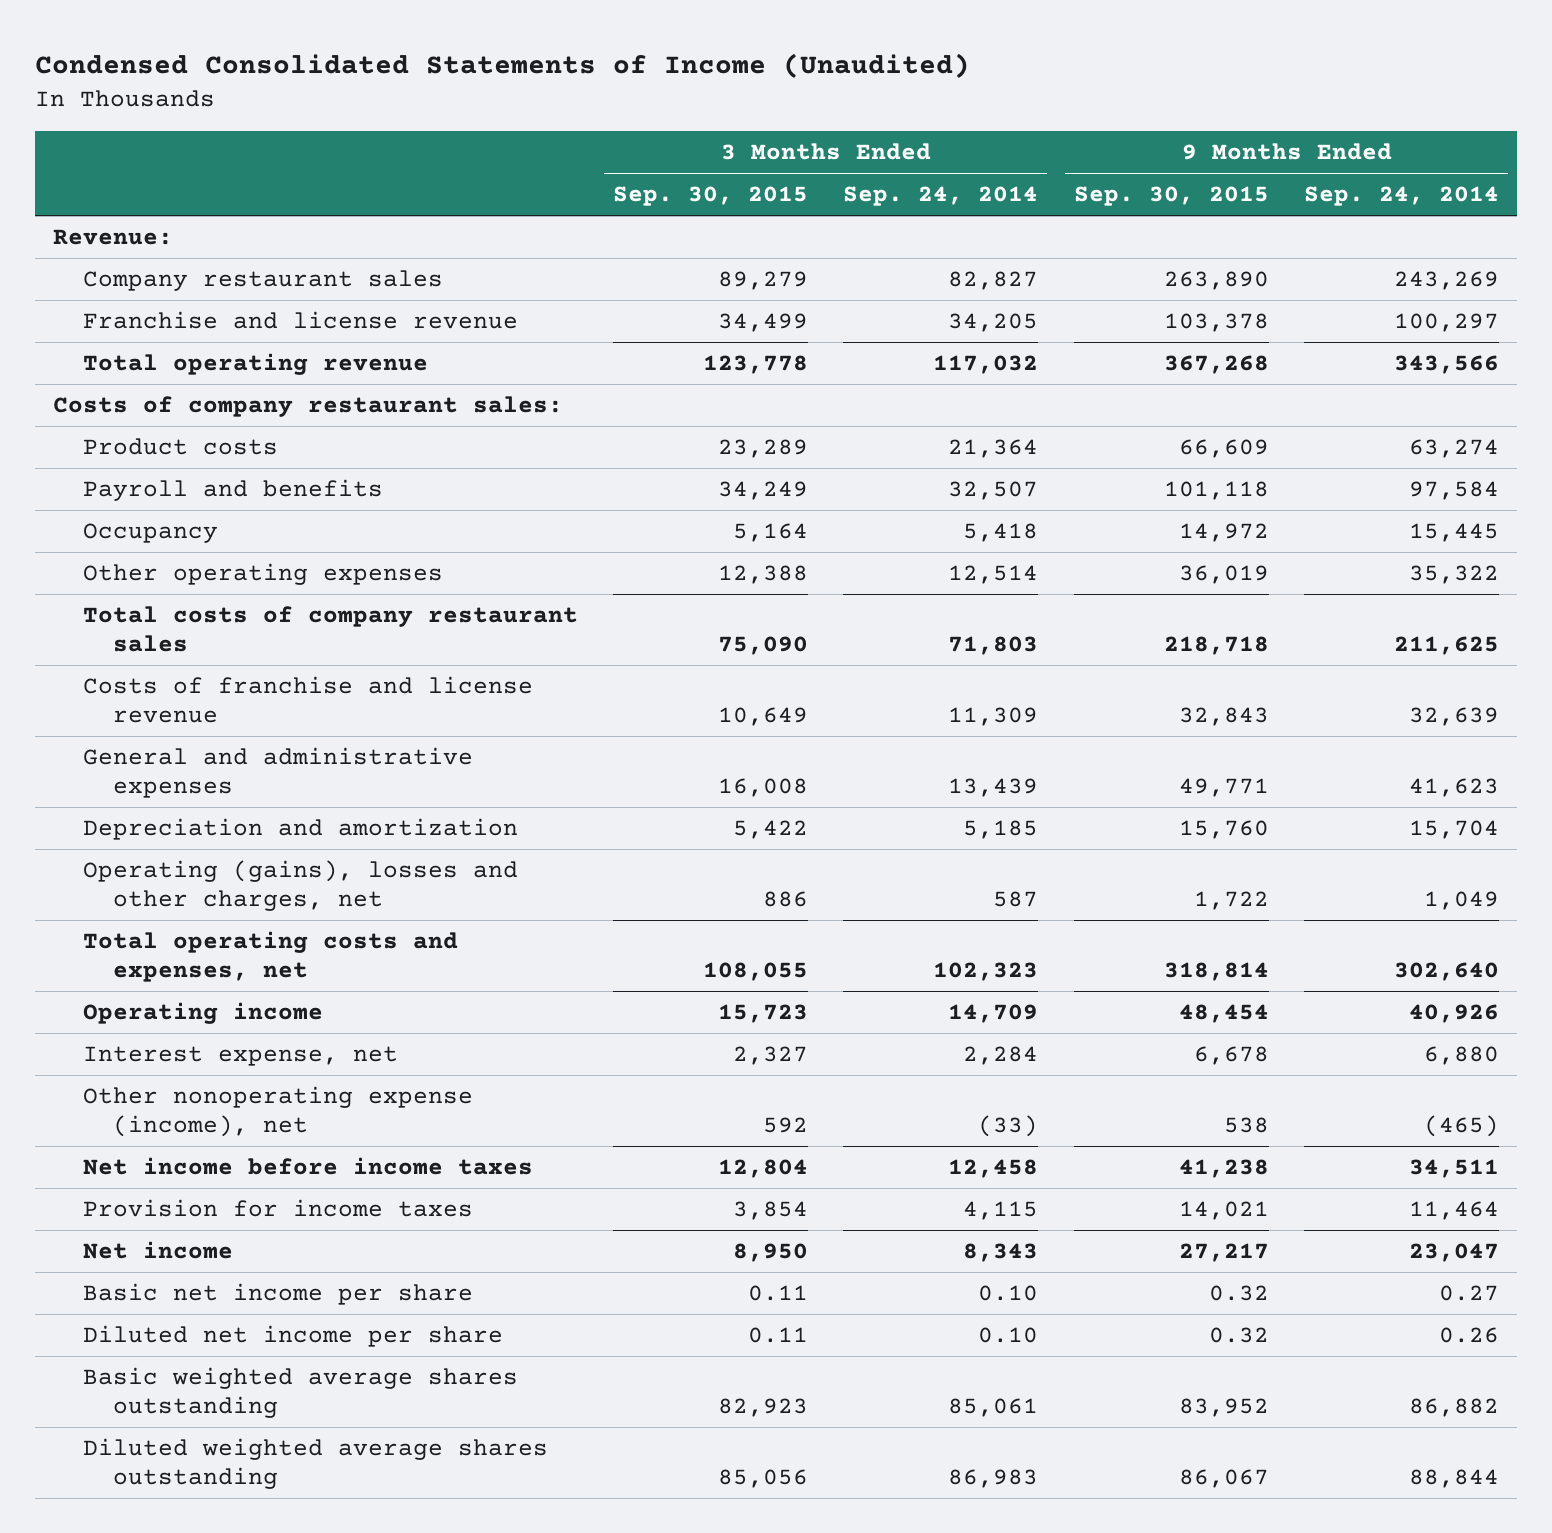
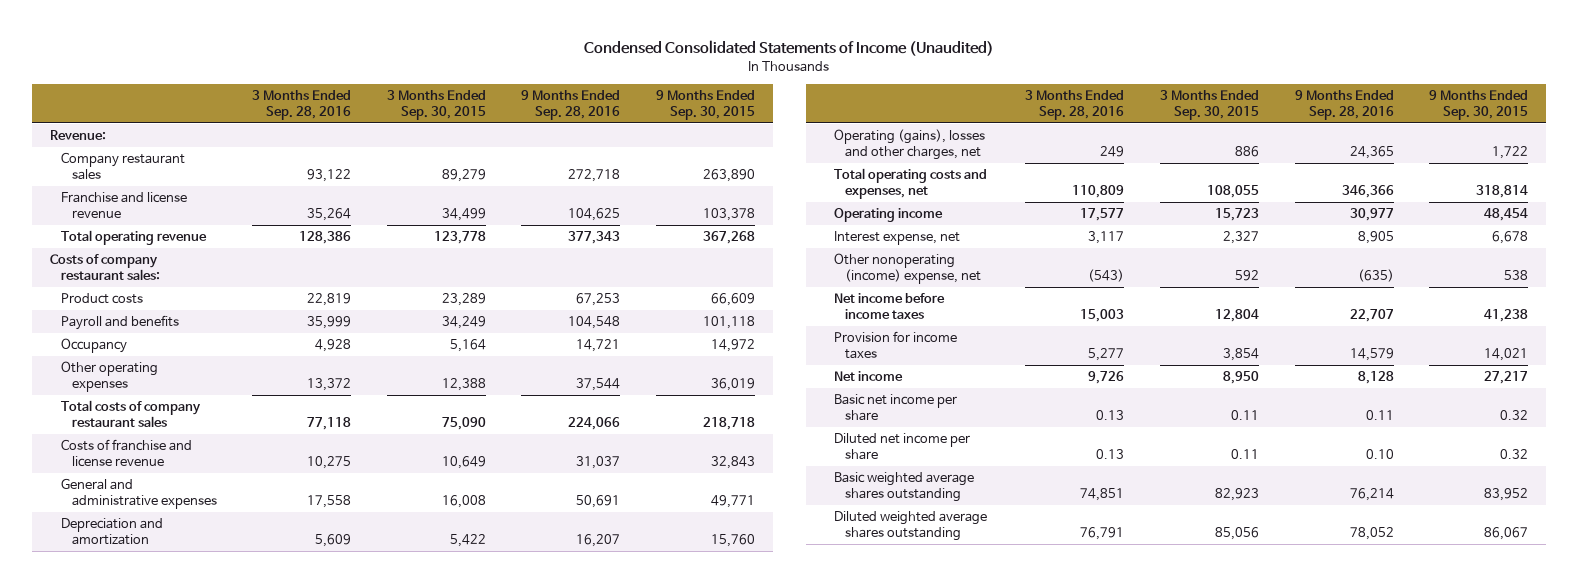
- | 3 Months Ended Sep. 30, 2015 | 3 Months Ended Sep. 24, 2014 | 9 Months Ended Sep. 30, 2015 | 9 Months Ended Sep. 24, 2014
+ | 3 Months Ended Sep. 28, 2016 | 3 Months Ended Sep. 30, 2015 | 9 Months Ended Sep. 28, 2016 | 9 Months Ended Sep. 30, 2015
- Other nonoperating expense (income), net | 592 | (33) | 538 | (465)
+ Other nonoperating (income) expense, net | (543) | 592 | (635) | 538

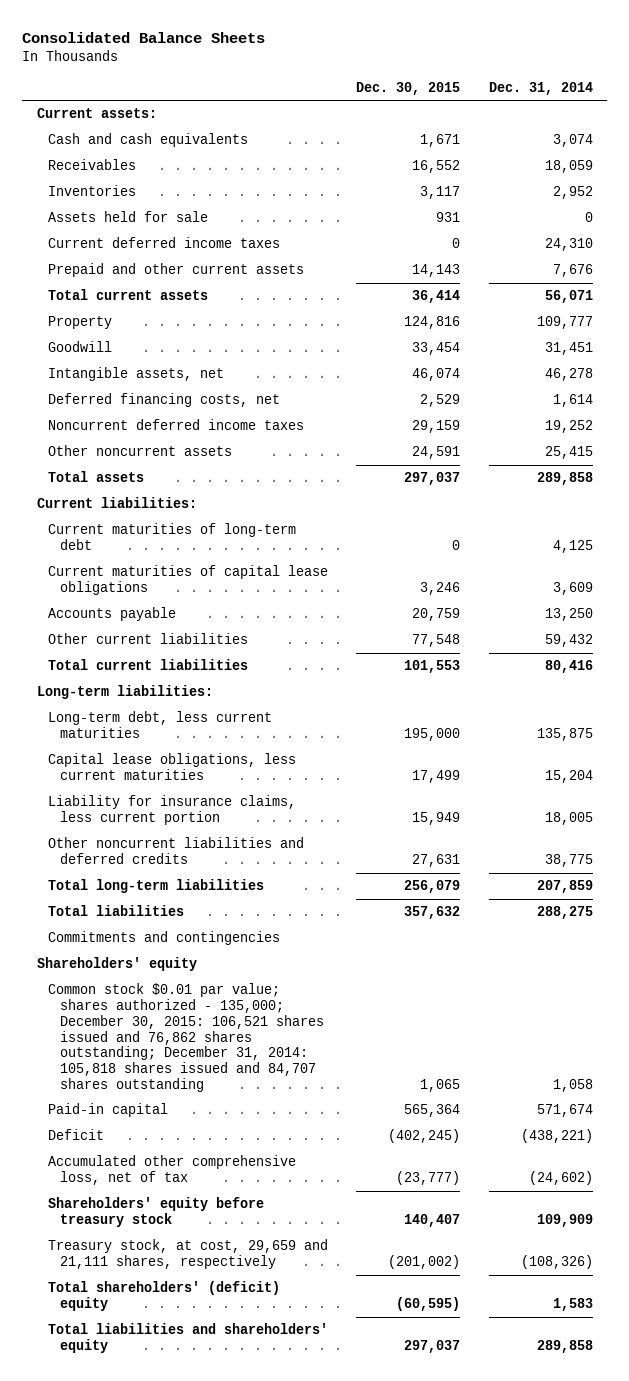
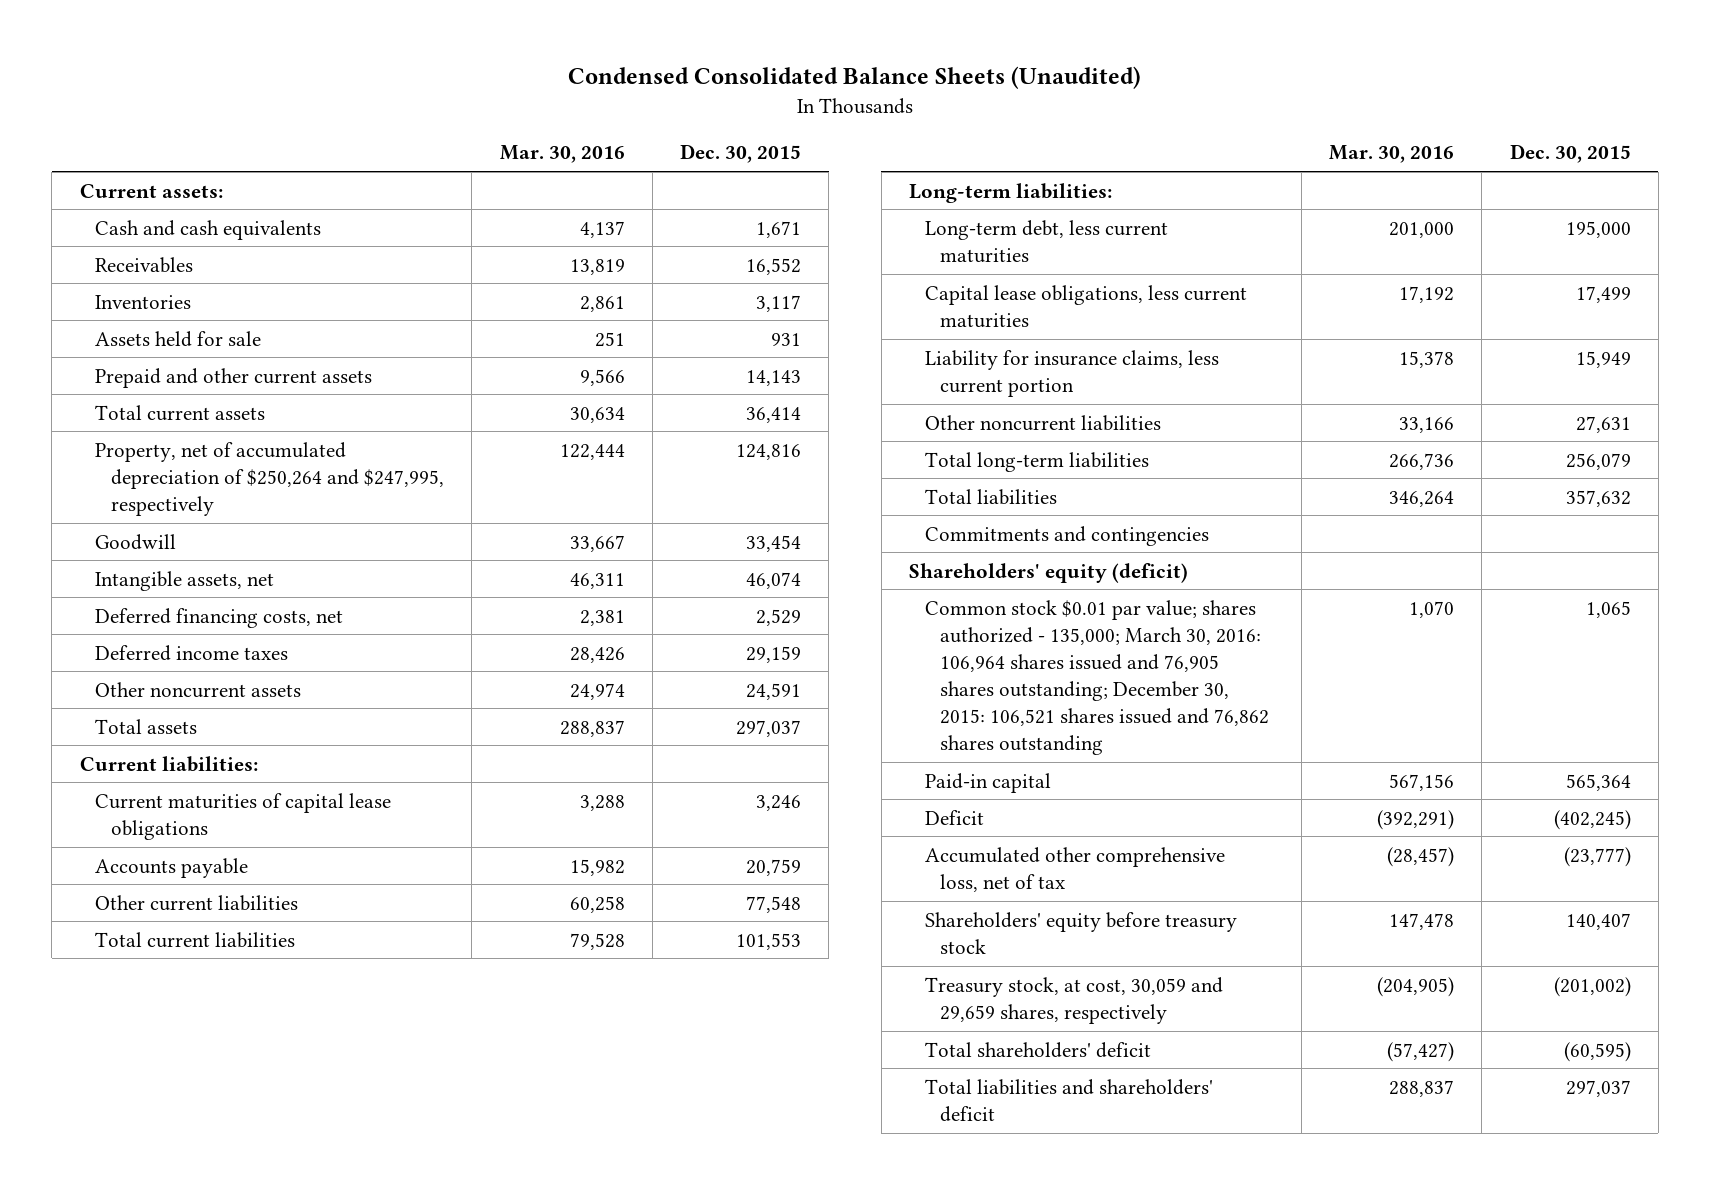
- Consolidated Balance Sheets
+ Condensed Consolidated Balance Sheets (Unaudited)
- | Dec. 30, 2015 | Dec. 31, 2014
+ | Mar. 30, 2016 | Dec. 30, 2015
- Current deferred income taxes | 0 | 24,310
- Property | 124,816 | 109,777
+ Property, net of accumulated depreciation of $250,264 and $247,995, respectively | 122,444 | 124,816
- Noncurrent deferred income taxes | 29,159 | 19,252
+ Deferred income taxes | 28,426 | 29,159
- Current maturities of long-term debt | 0 | 4,125
- Other noncurrent liabilities and deferred credits | 27,631 | 38,775
+ Other noncurrent liabilities | 33,166 | 27,631
- Shareholders' equity
- Common stock $0.01 par value; shares authorized - 135,000; December 30, 2015: 106,521 shares issued and 76,862 shares outstanding; December 31, 2014: 105,818 shares issued and 84,707 shares outstanding | 1,065 | 1,058
+ Shareholders' equity (deficit)
+ Common stock $0.01 par value; shares authorized - 135,000; March 30, 2016: 106,964 shares issued and 76,905 shares outstanding; December 30, 2015: 106,521 shares issued and 76,862 shares outstanding | 1,070 | 1,065
- Treasury stock, at cost, 29,659 and 21,111 shares, respectively | (201,002) | (108,326)
- Total shareholders' (deficit) equity | (60,595) | 1,583
- Total liabilities and shareholders' equity | 297,037 | 289,858
+ Treasury stock, at cost, 30,059 and 29,659 shares, respectively | (204,905) | (201,002)
+ Total shareholders' deficit | (57,427) | (60,595)
+ Total liabilities and shareholders' deficit | 288,837 | 297,037

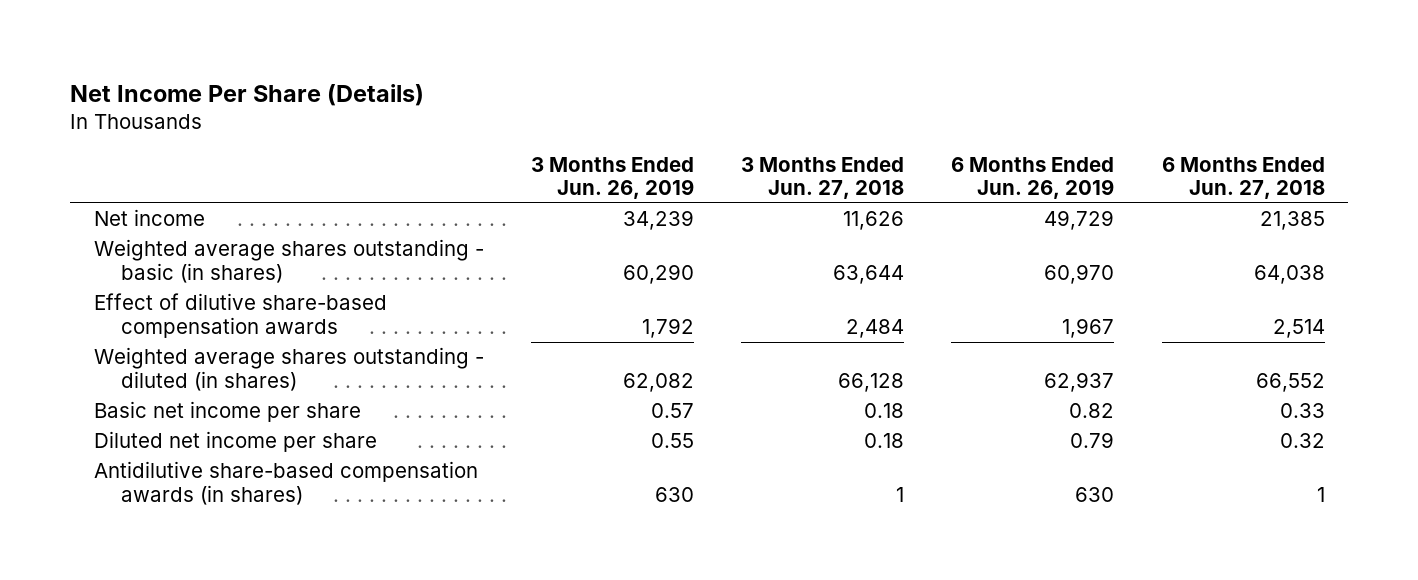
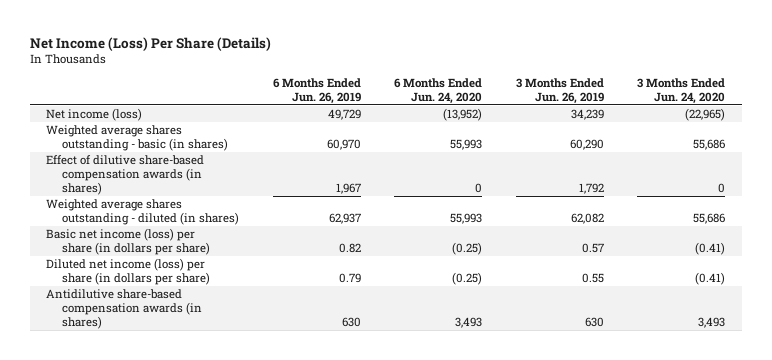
- Net Income Per Share (Details)
+ Net Income (Loss) Per Share (Details)
- | 3 Months Ended Jun. 26, 2019 | 3 Months Ended Jun. 27, 2018 | 6 Months Ended Jun. 26, 2019 | 6 Months Ended Jun. 27, 2018
+ | 6 Months Ended Jun. 26, 2019 | 6 Months Ended Jun. 24, 2020 | 3 Months Ended Jun. 26, 2019 | 3 Months Ended Jun. 24, 2020
- Net income | 34,239 | 11,626 | 49,729 | 21,385
+ Net income (loss) | 49,729 | (13,952) | 34,239 | (22,965)
- Effect of dilutive share-based compensation awards | 1,792 | 2,484 | 1,967 | 2,514
+ Effect of dilutive share-based compensation awards (in shares) | 1,967 | 0 | 1,792 | 0
- Basic net income per share | 0.57 | 0.18 | 0.82 | 0.33
- Diluted net income per share | 0.55 | 0.18 | 0.79 | 0.32
+ Basic net income (loss) per share (in dollars per share) | 0.82 | (0.25) | 0.57 | (0.41)
+ Diluted net income (loss) per share (in dollars per share) | 0.79 | (0.25) | 0.55 | (0.41)

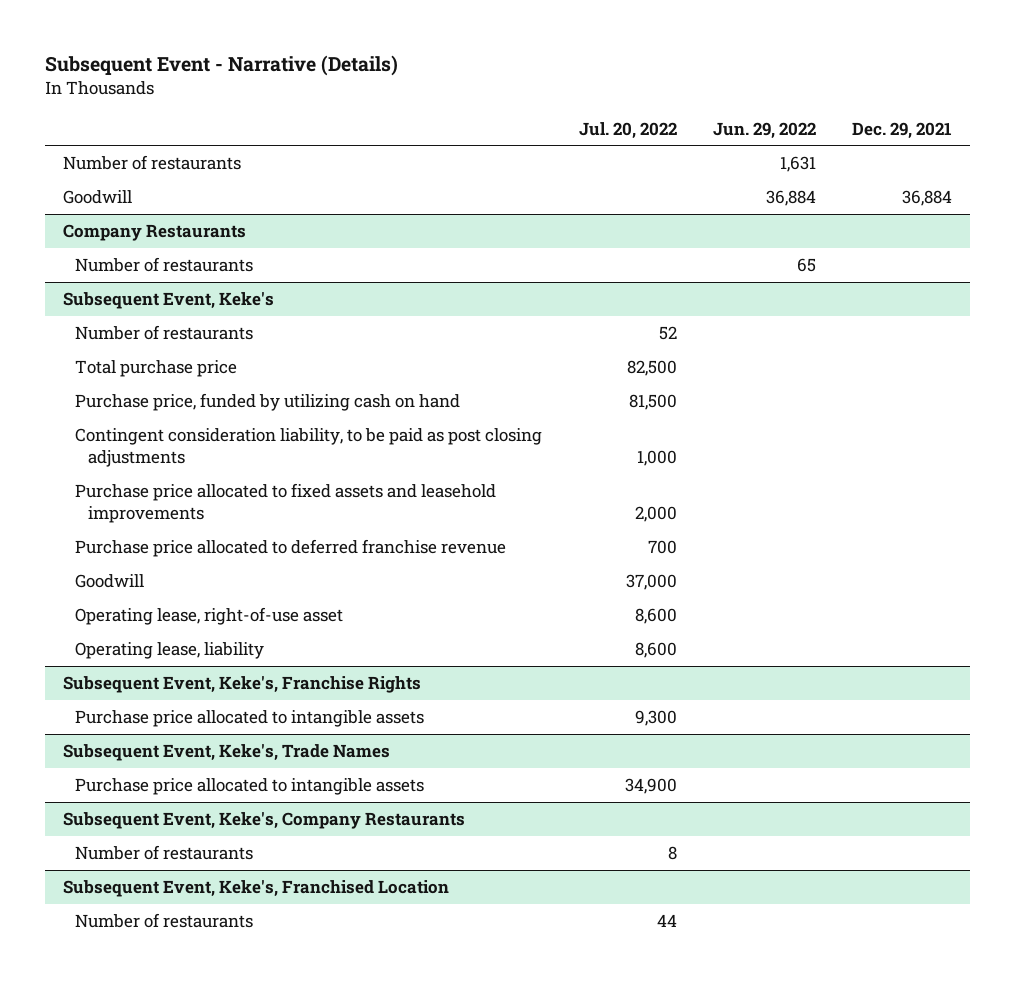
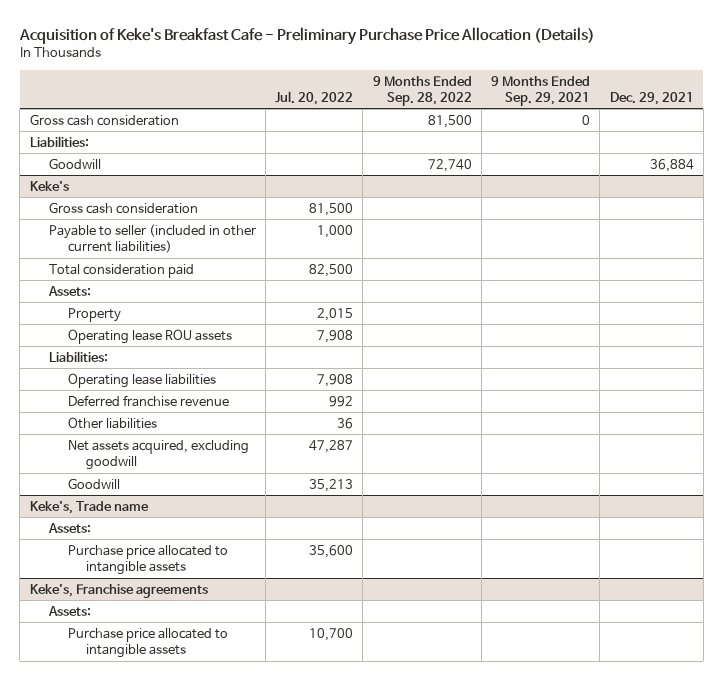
- Subsequent Event - Narrative (Details)
+ Acquisition of Keke's Breakfast Cafe - Preliminary Purchase Price Allocation (Details)
- | Jul. 20, 2022 | Jun. 29, 2022 | Dec. 29, 2021
+ | Jul. 20, 2022 | 9 Months Ended Sep. 28, 2022 | 9 Months Ended Sep. 29, 2021 | Dec. 29, 2021
- Number of restaurants | | 1,631 |
+ Gross cash consideration | | 81,500 | 0 |
+ Liabilities:
- Company Restaurants
- Number of restaurants | | 65 |
- Subsequent Event, Keke's
- Number of restaurants | 52 | |
- Total purchase price | 82,500 | |
- Purchase price, funded by utilizing cash on hand | 81,500 | |
- Contingent consideration liability, to be paid as post closing adjustments | 1,000 | |
- Purchase price allocated to fixed assets and leasehold improvements | 2,000 | |
- Purchase price allocated to deferred franchise revenue | 700 | |
- Goodwill | 37,000 | |
- Operating lease, right-of-use asset | 8,600 | |
- Operating lease, liability | 8,600 | |
- Subsequent Event, Keke's, Franchise Rights
- Purchase price allocated to intangible assets | 9,300 | |
- Subsequent Event, Keke's, Trade Names
- Purchase price allocated to intangible assets | 34,900 | |
- Subsequent Event, Keke's, Company Restaurants
- Number of restaurants | 8 | |
- Subsequent Event, Keke's, Franchised Location
- Number of restaurants | 44 | |
+ Keke's
+ Gross cash consideration | 81,500 | | |
+ Payable to seller (included in other current liabilities) | 1,000 | | |
+ Total consideration paid | 82,500 | | |
+ Assets:
+ Property | 2,015 | | |
+ Operating lease ROU assets | 7,908 | | |
+ Liabilities:
+ Operating lease liabilities | 7,908 | | |
+ Deferred franchise revenue | 992 | | |
+ Other liabilities | 36 | | |
+ Net assets acquired, excluding goodwill | 47,287 | | |
+ Goodwill | 35,213 | | |
+ Keke's, Trade name
+ Assets:
+ Purchase price allocated to intangible assets | 35,600 | | |
+ Keke's, Franchise agreements
+ Assets:
+ Purchase price allocated to intangible assets | 10,700 | | |

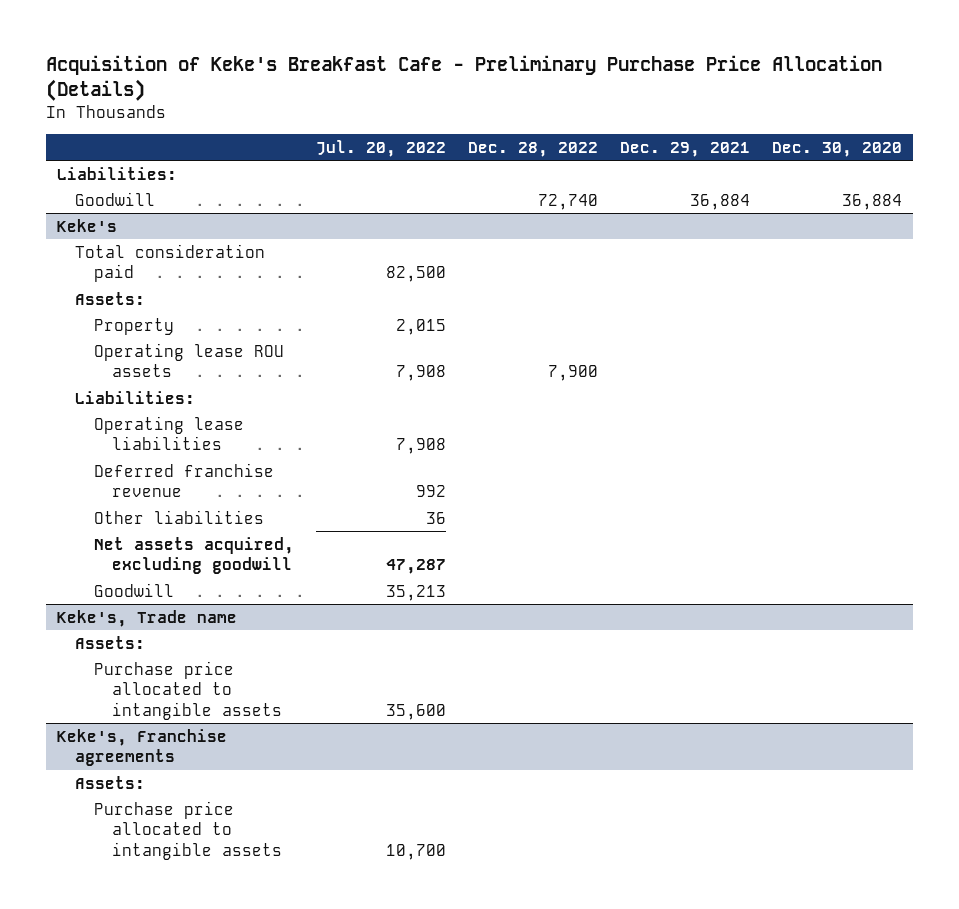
- | Jul. 20, 2022 | 9 Months Ended Sep. 28, 2022 | 9 Months Ended Sep. 29, 2021 | Dec. 29, 2021
+ | Jul. 20, 2022 | Dec. 28, 2022 | Dec. 29, 2021 | Dec. 30, 2020
- Gross cash consideration | | 81,500 | 0 |
@ Keke's
- Gross cash consideration | 81,500 | | |
- Payable to seller (included in other current liabilities) | 1,000 | | |

